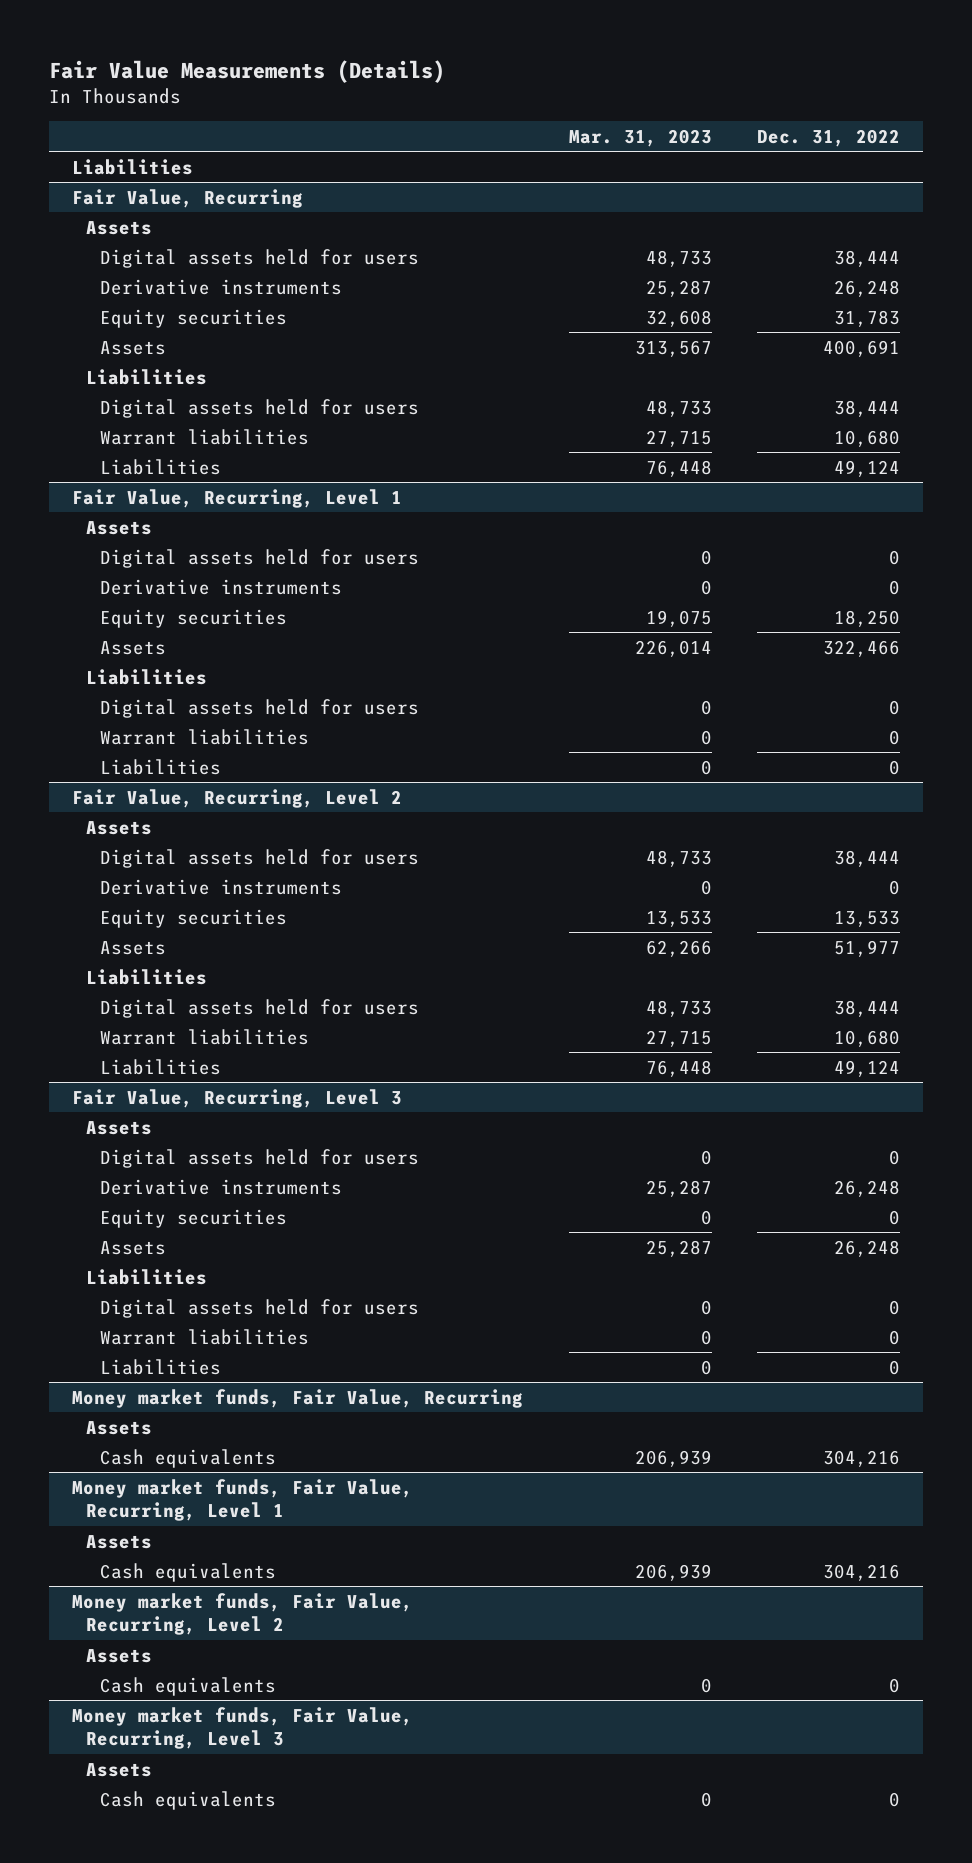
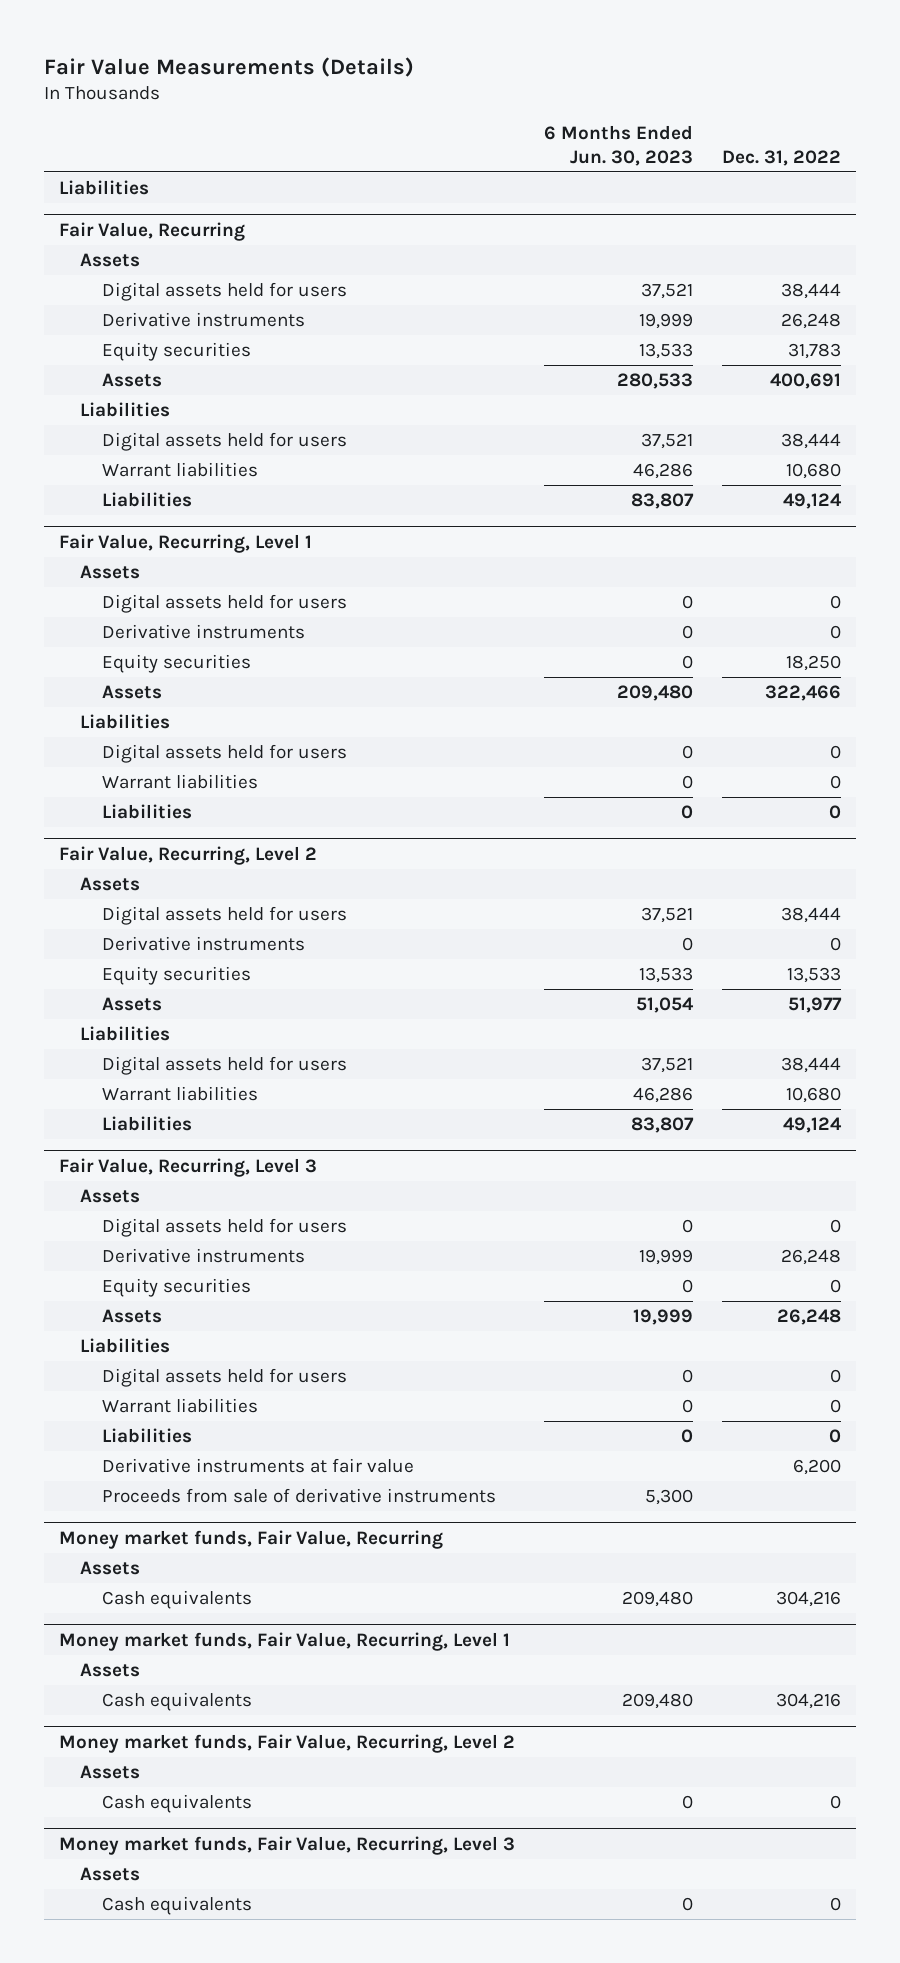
- | Mar. 31, 2023 | Dec. 31, 2022
+ | 6 Months Ended Jun. 30, 2023 | Dec. 31, 2022
@ Fair Value, Recurring, Level 3
+ Derivative instruments at fair value | | 6,200
+ Proceeds from sale of derivative instruments | 5,300 |

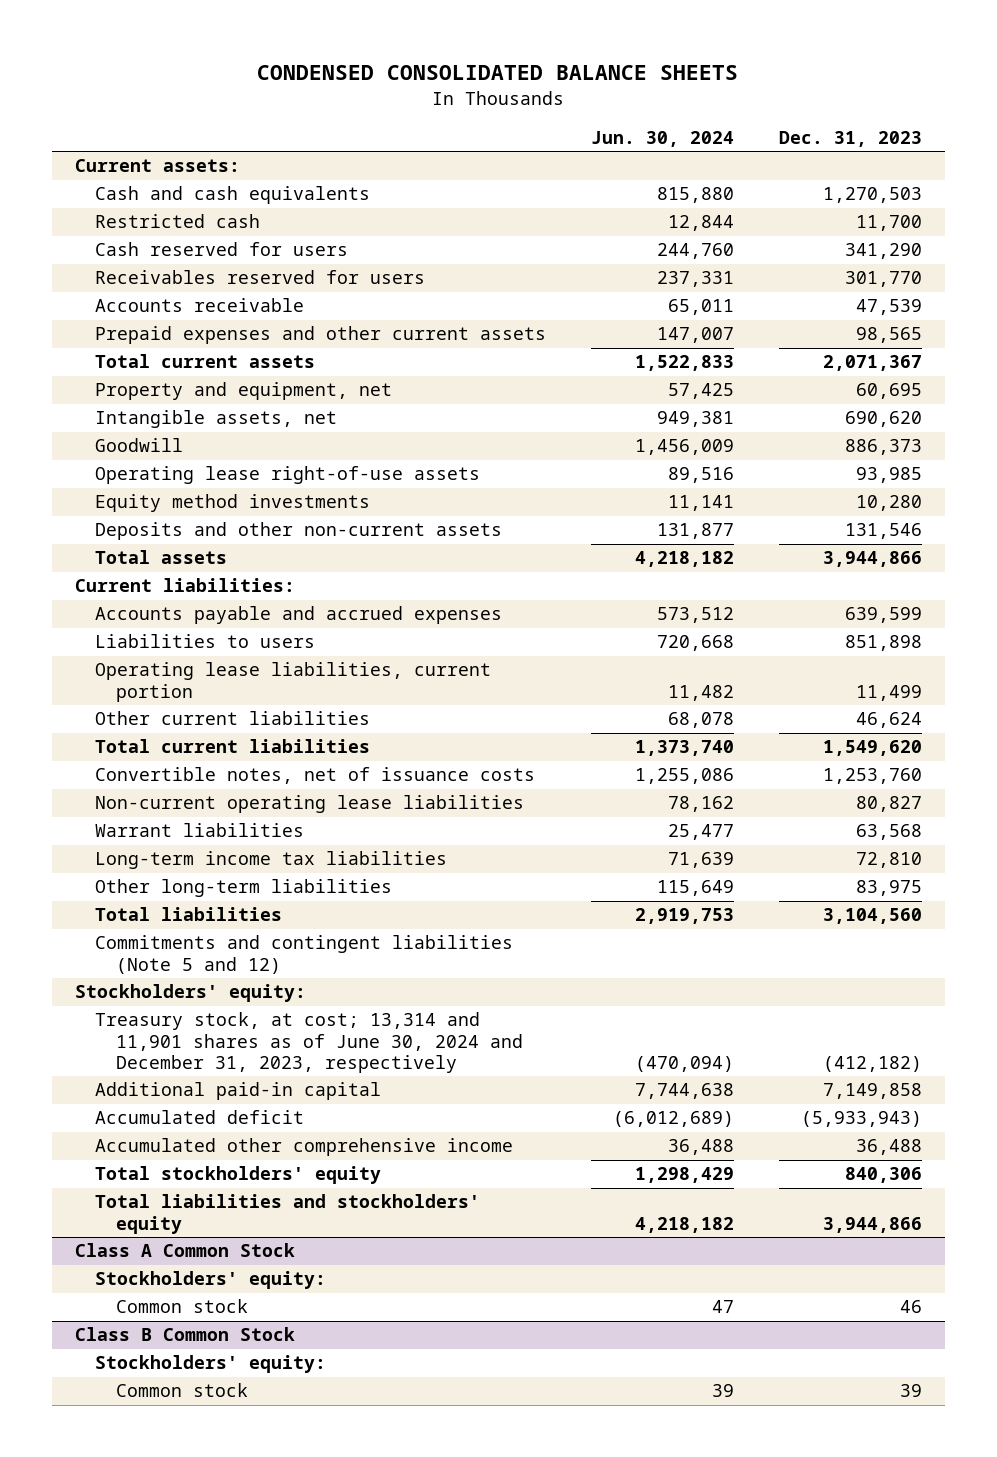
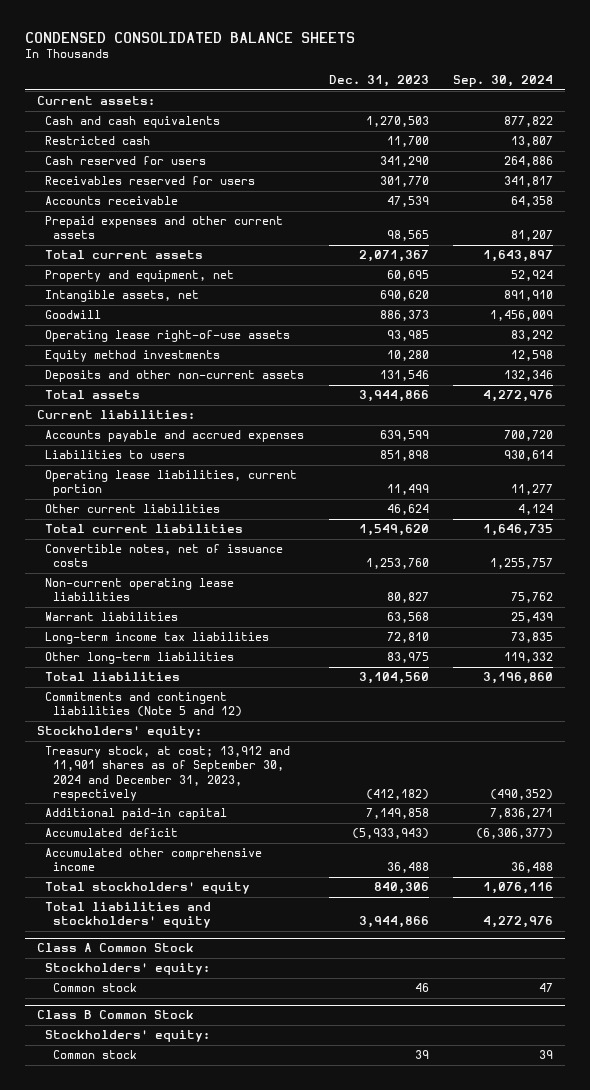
- | Jun. 30, 2024 | Dec. 31, 2023
+ | Dec. 31, 2023 | Sep. 30, 2024
- Treasury stock, at cost; 13,314 and 11,901 shares as of June 30, 2024 and December 31, 2023, respectively | (470,094) | (412,182)
+ Treasury stock, at cost; 13,912 and 11,901 shares as of September 30, 2024 and December 31, 2023, respectively | (412,182) | (490,352)

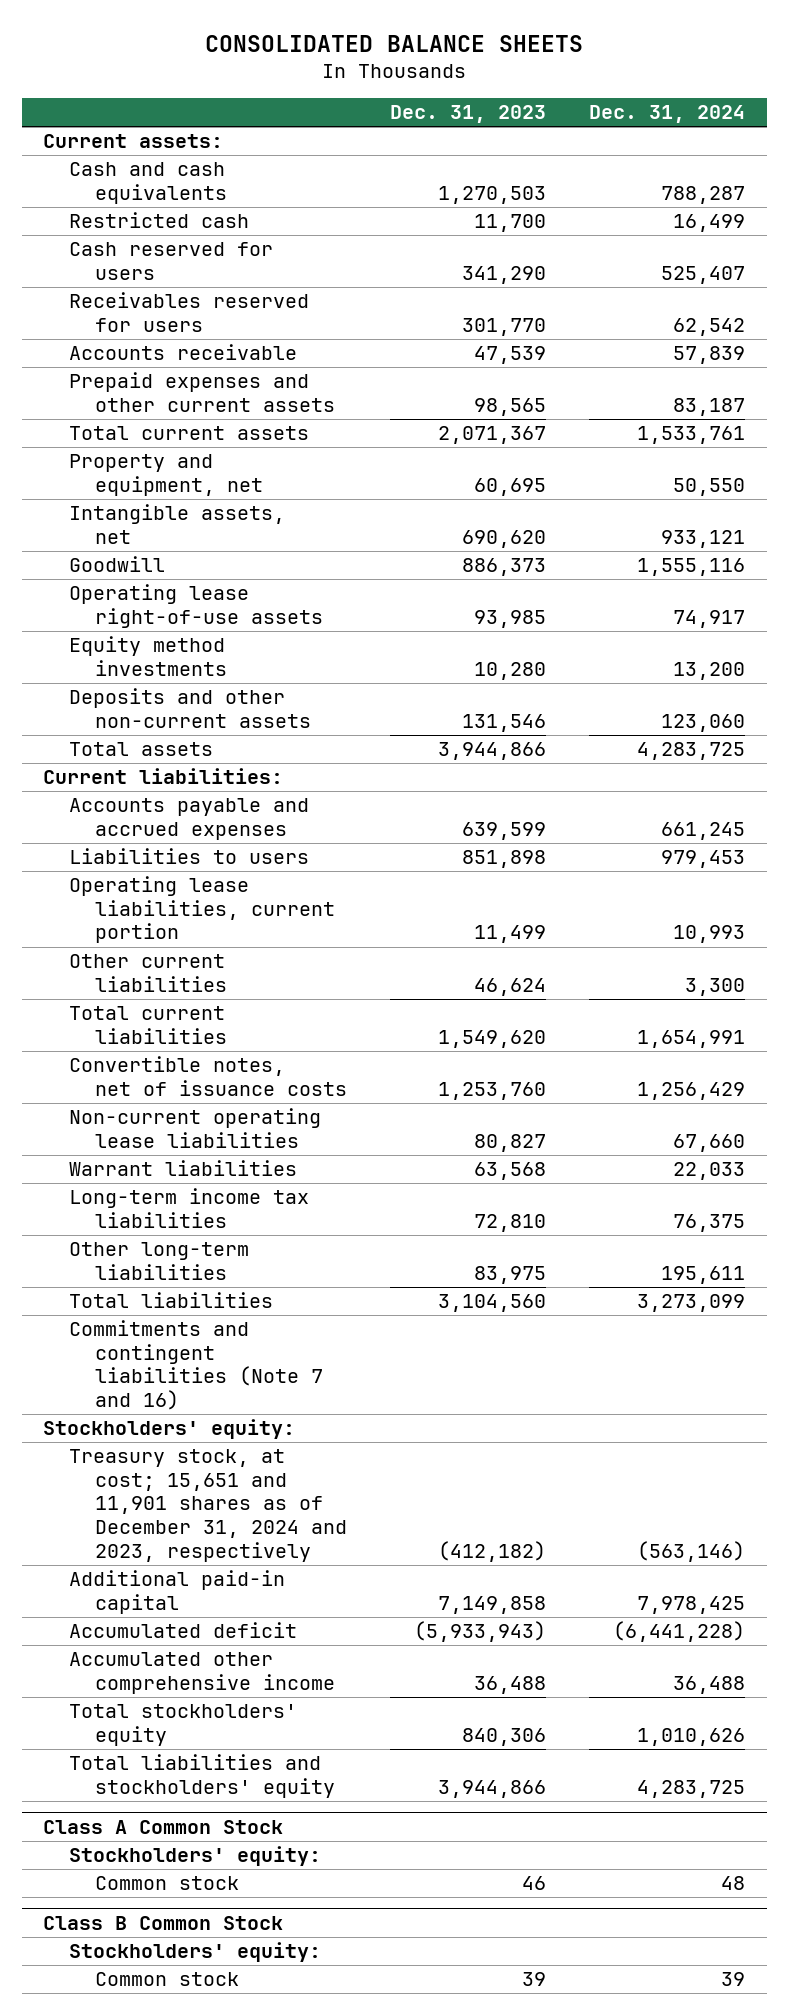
- CONDENSED CONSOLIDATED BALANCE SHEETS
+ CONSOLIDATED BALANCE SHEETS
- | Dec. 31, 2023 | Sep. 30, 2024
+ | Dec. 31, 2023 | Dec. 31, 2024
- Commitments and contingent liabilities (Note 5 and 12)
+ Commitments and contingent liabilities (Note 7 and 16)
- Treasury stock, at cost; 13,912 and 11,901 shares as of September 30, 2024 and December 31, 2023, respectively | (412,182) | (490,352)
+ Treasury stock, at cost; 15,651 and 11,901 shares as of December 31, 2024 and 2023, respectively | (412,182) | (563,146)

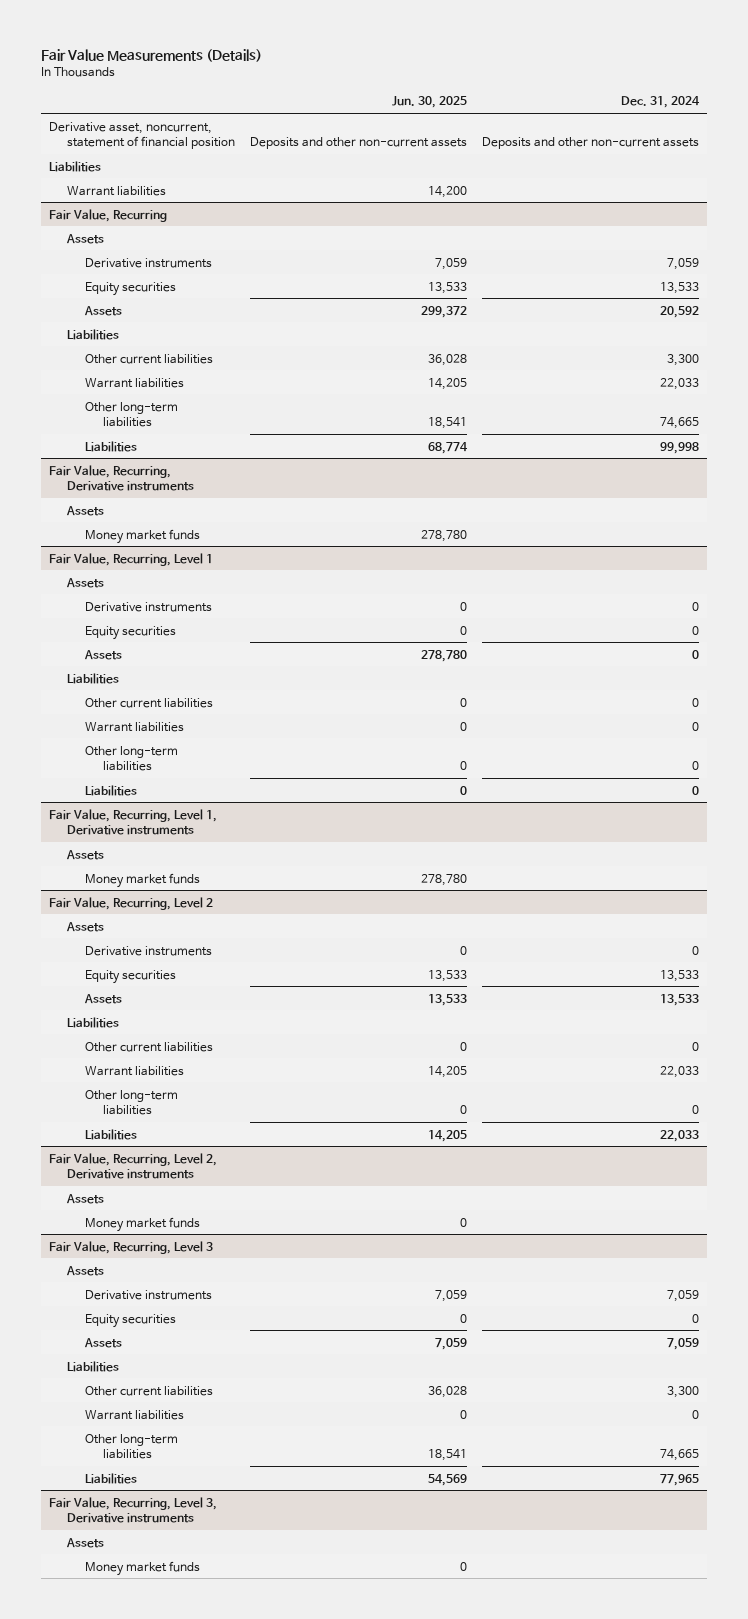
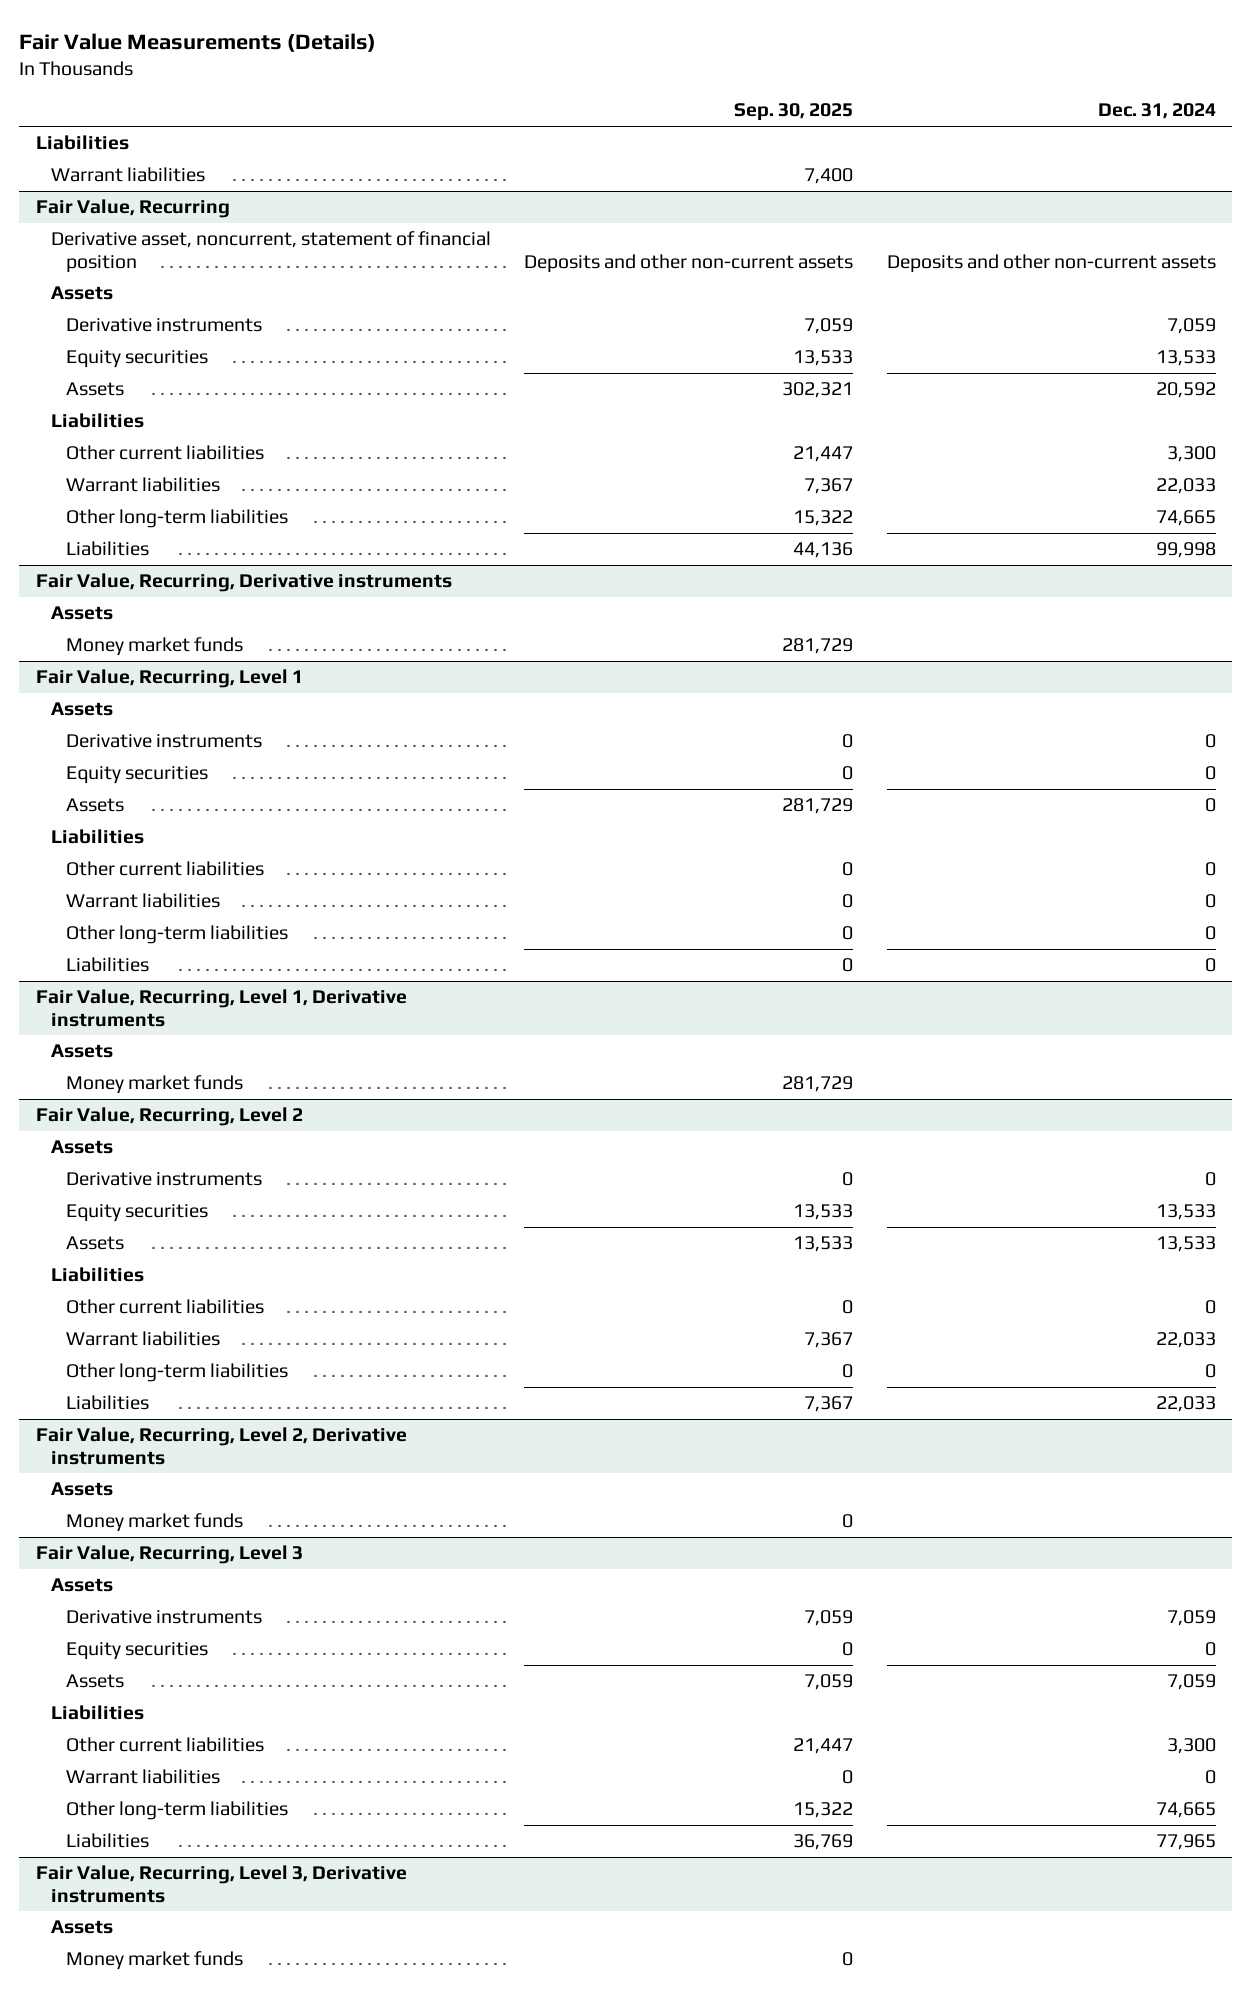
- | Jun. 30, 2025 | Dec. 31, 2024
+ | Sep. 30, 2025 | Dec. 31, 2024
- Derivative asset, noncurrent, statement of financial position | Deposits and other non-current assets | Deposits and other non-current assets
@ Fair Value, Recurring
+ Derivative asset, noncurrent, statement of financial position | Deposits and other non-current assets | Deposits and other non-current assets

